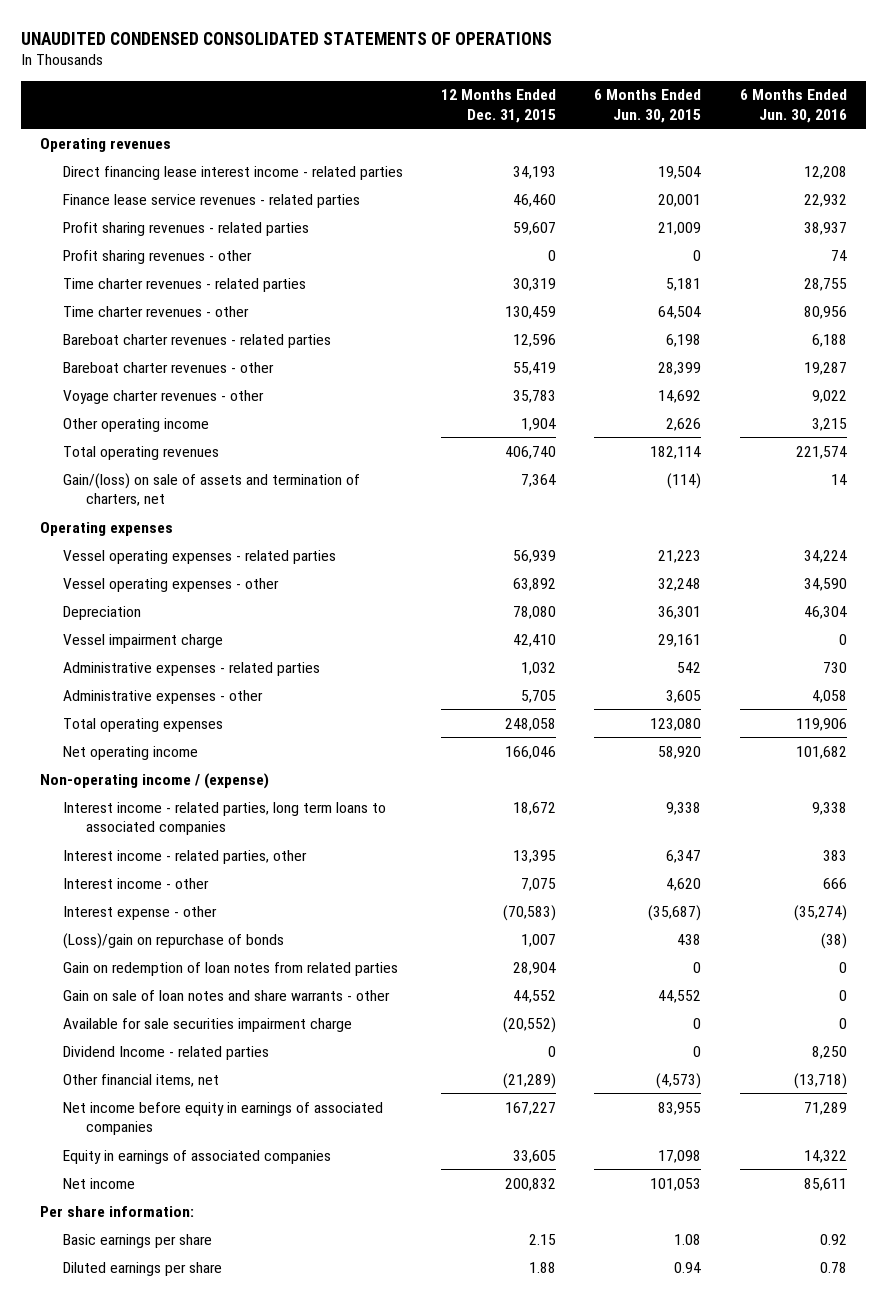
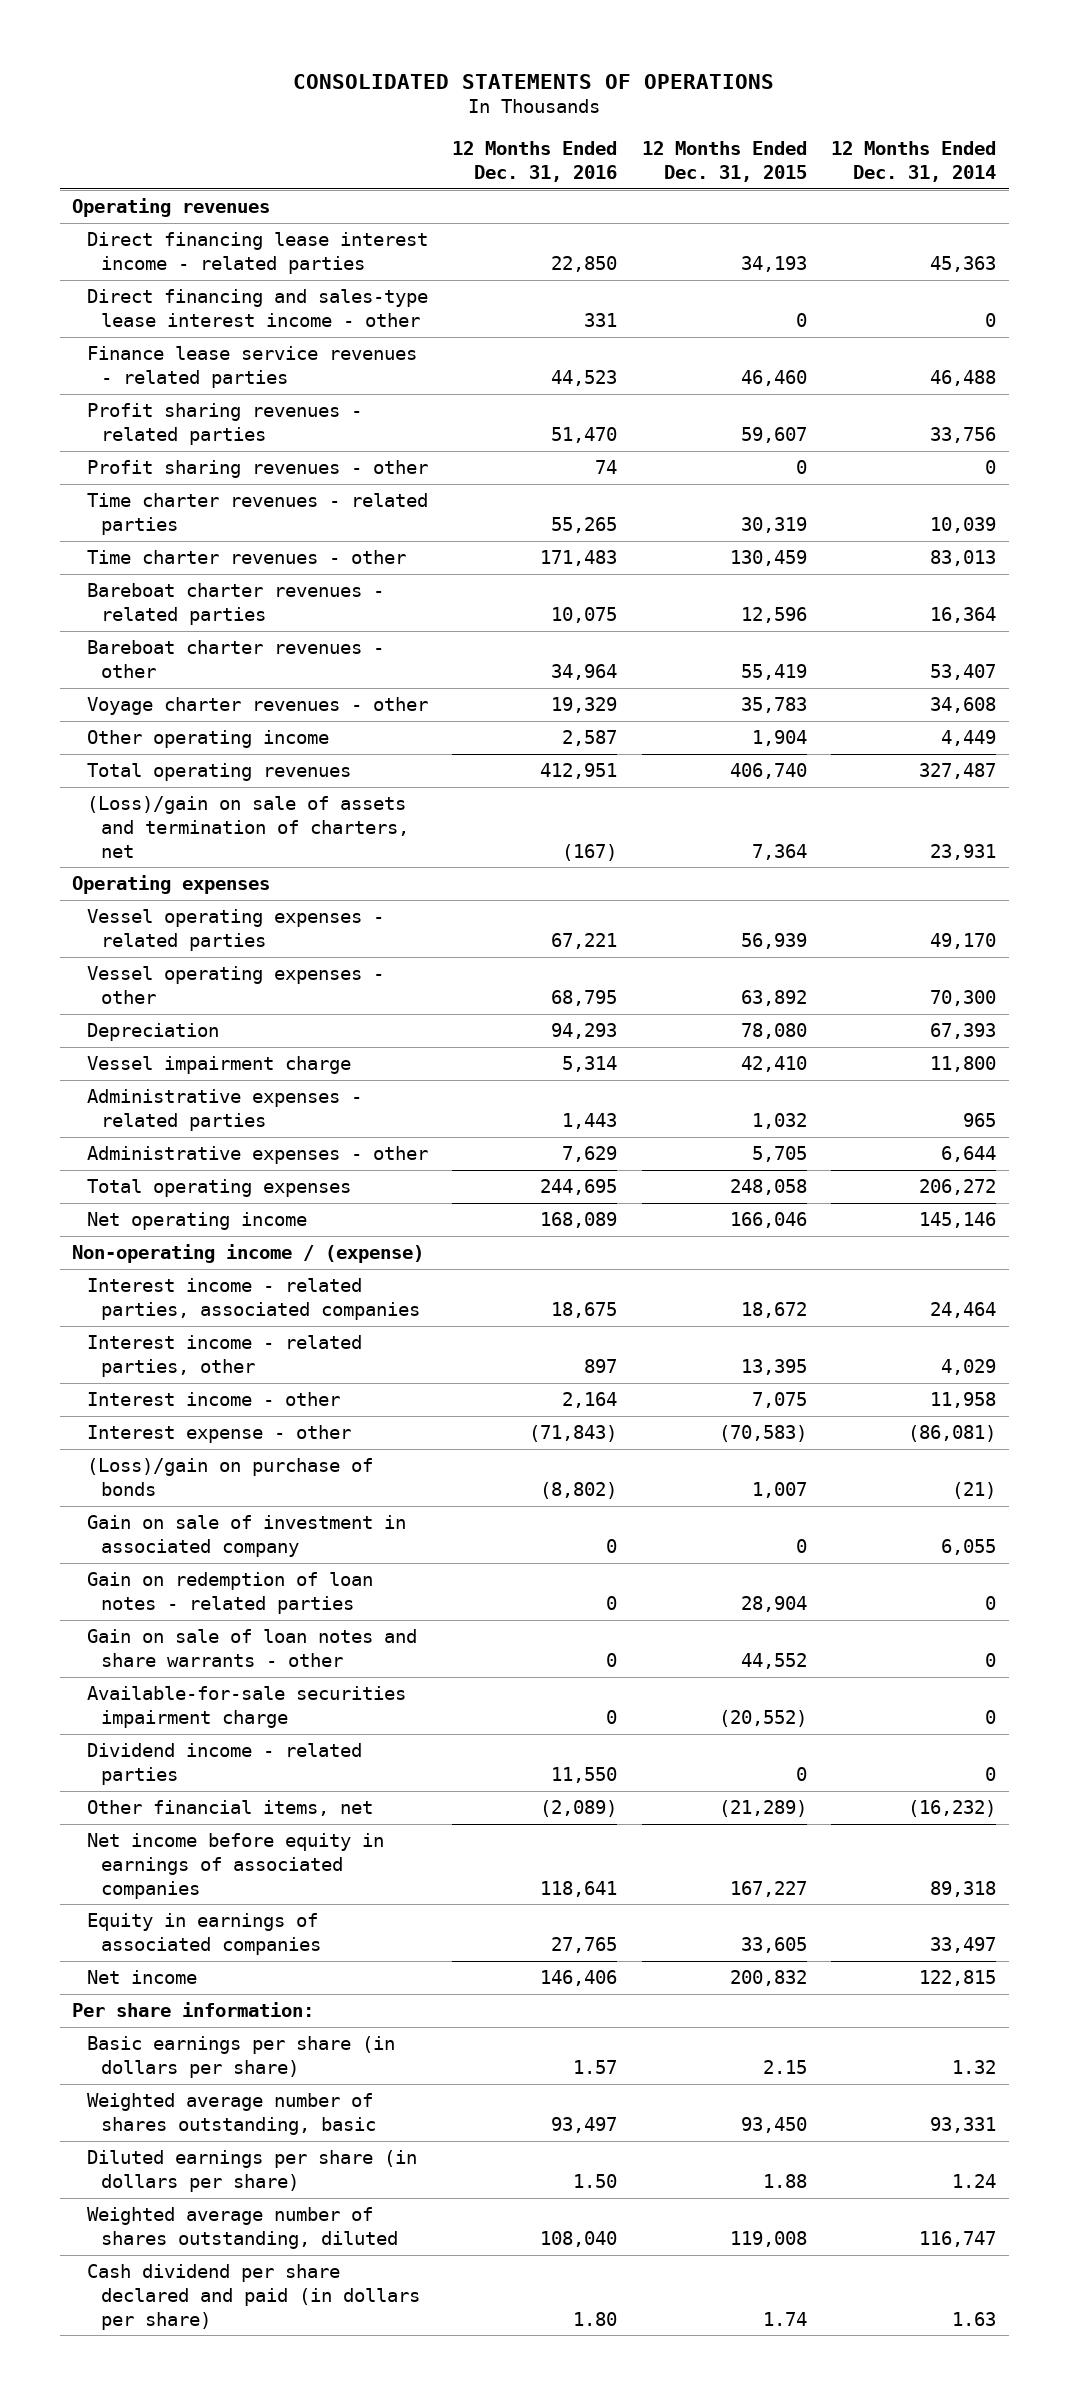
- UNAUDITED CONDENSED CONSOLIDATED STATEMENTS OF OPERATIONS
+ CONSOLIDATED STATEMENTS OF OPERATIONS
- | 12 Months Ended Dec. 31, 2015 | 6 Months Ended Jun. 30, 2015 | 6 Months Ended Jun. 30, 2016
+ | 12 Months Ended Dec. 31, 2016 | 12 Months Ended Dec. 31, 2015 | 12 Months Ended Dec. 31, 2014
+ Direct financing and sales-type lease interest income - other | 331 | 0 | 0
- Gain/(loss) on sale of assets and termination of charters, net | 7,364 | (114) | 14
+ (Loss)/gain on sale of assets and termination of charters, net | (167) | 7,364 | 23,931
- Interest income - related parties, long term loans to associated companies | 18,672 | 9,338 | 9,338
+ Interest income - related parties, associated companies | 18,675 | 18,672 | 24,464
- (Loss)/gain on repurchase of bonds | 1,007 | 438 | (38)
- Gain on redemption of loan notes from related parties | 28,904 | 0 | 0
+ (Loss)/gain on purchase of bonds | (8,802) | 1,007 | (21)
+ Gain on sale of investment in associated company | 0 | 0 | 6,055
+ Gain on redemption of loan notes - related parties | 0 | 28,904 | 0
- Available for sale securities impairment charge | (20,552) | 0 | 0
- Dividend Income - related parties | 0 | 0 | 8,250
+ Available-for-sale securities impairment charge | 0 | (20,552) | 0
+ Dividend income - related parties | 11,550 | 0 | 0
- Basic earnings per share | 2.15 | 1.08 | 0.92
- Diluted earnings per share | 1.88 | 0.94 | 0.78
+ Basic earnings per share (in dollars per share) | 1.57 | 2.15 | 1.32
+ Weighted average number of shares outstanding, basic | 93,497 | 93,450 | 93,331
+ Diluted earnings per share (in dollars per share) | 1.50 | 1.88 | 1.24
+ Weighted average number of shares outstanding, diluted | 108,040 | 119,008 | 116,747
+ Cash dividend per share declared and paid (in dollars per share) | 1.80 | 1.74 | 1.63

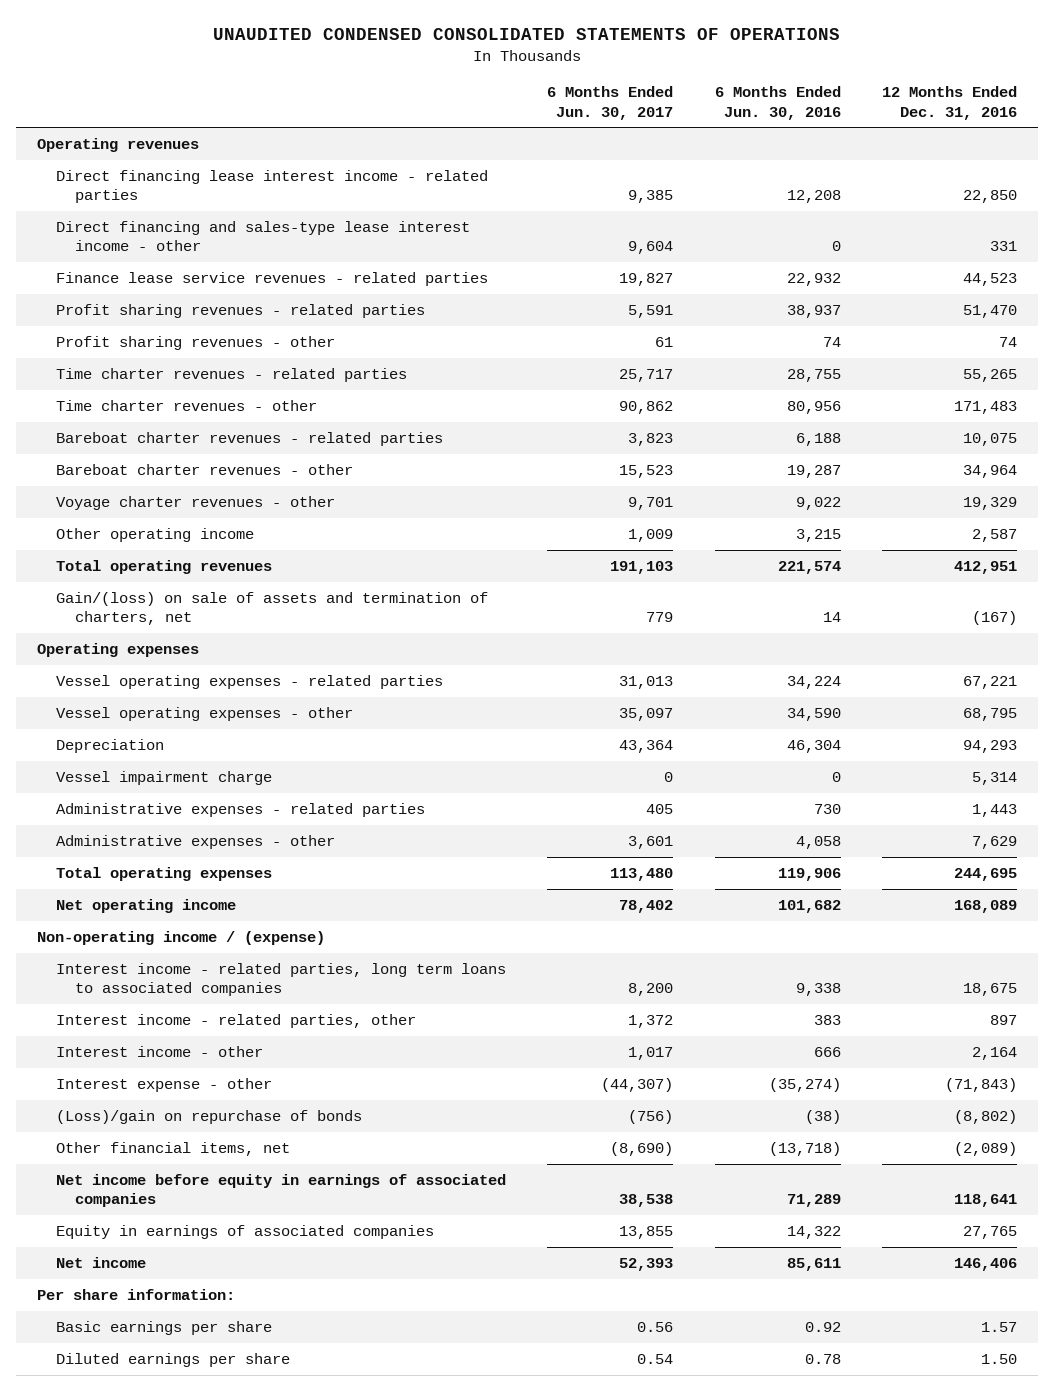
- CONSOLIDATED STATEMENTS OF OPERATIONS
+ UNAUDITED CONDENSED CONSOLIDATED STATEMENTS OF OPERATIONS
- | 12 Months Ended Dec. 31, 2016 | 12 Months Ended Dec. 31, 2015 | 12 Months Ended Dec. 31, 2014
+ | 6 Months Ended Jun. 30, 2017 | 6 Months Ended Jun. 30, 2016 | 12 Months Ended Dec. 31, 2016
- (Loss)/gain on sale of assets and termination of charters, net | (167) | 7,364 | 23,931
+ Gain/(loss) on sale of assets and termination of charters, net | 779 | 14 | (167)
- Interest income - related parties, associated companies | 18,675 | 18,672 | 24,464
+ Interest income - related parties, long term loans to associated companies | 8,200 | 9,338 | 18,675
- (Loss)/gain on purchase of bonds | (8,802) | 1,007 | (21)
- Gain on sale of investment in associated company | 0 | 0 | 6,055
- Gain on redemption of loan notes - related parties | 0 | 28,904 | 0
- Gain on sale of loan notes and share warrants - other | 0 | 44,552 | 0
- Available-for-sale securities impairment charge | 0 | (20,552) | 0
- Dividend income - related parties | 11,550 | 0 | 0
+ (Loss)/gain on repurchase of bonds | (756) | (38) | (8,802)
- Basic earnings per share (in dollars per share) | 1.57 | 2.15 | 1.32
- Weighted average number of shares outstanding, basic | 93,497 | 93,450 | 93,331
- Diluted earnings per share (in dollars per share) | 1.50 | 1.88 | 1.24
- Weighted average number of shares outstanding, diluted | 108,040 | 119,008 | 116,747
- Cash dividend per share declared and paid (in dollars per share) | 1.80 | 1.74 | 1.63
+ Basic earnings per share | 0.56 | 0.92 | 1.57
+ Diluted earnings per share | 0.54 | 0.78 | 1.50

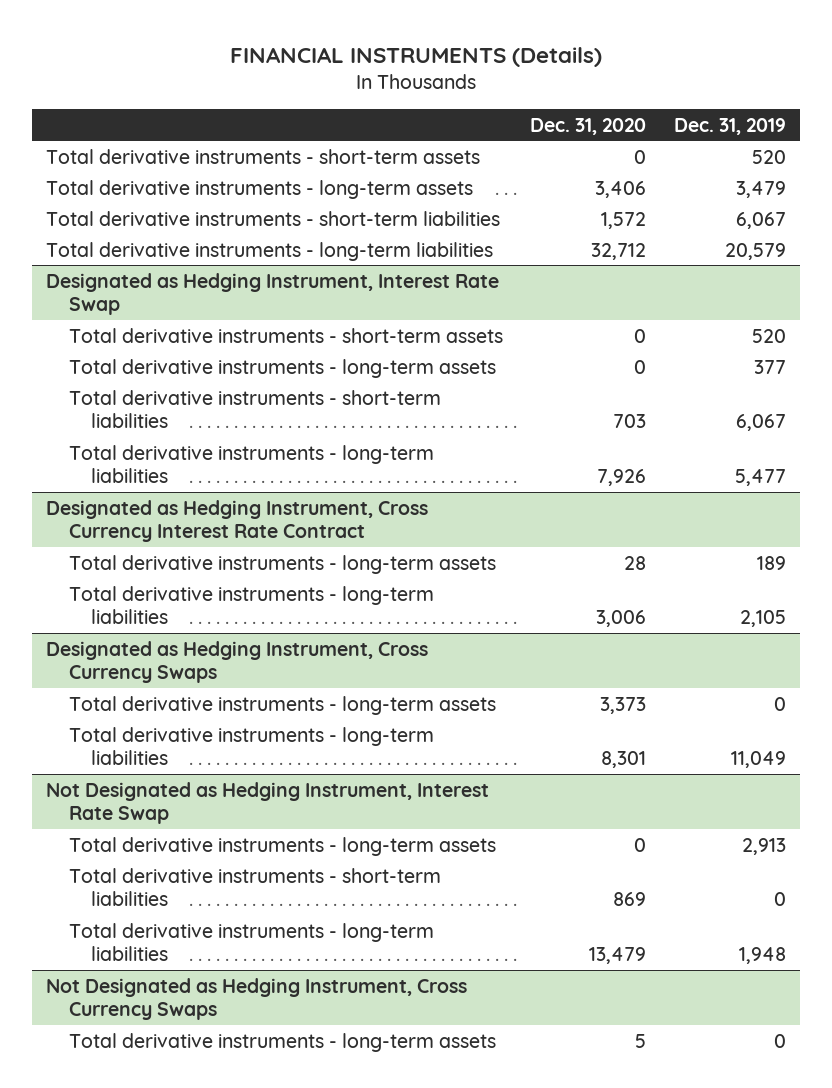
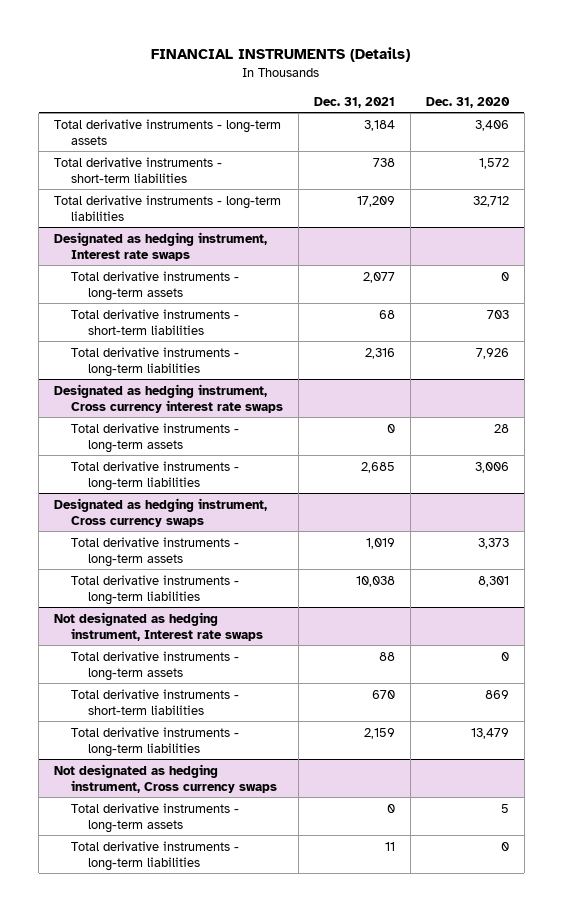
- | Dec. 31, 2020 | Dec. 31, 2019
+ | Dec. 31, 2021 | Dec. 31, 2020
- Total derivative instruments - short-term assets | 0 | 520
- Designated as Hedging Instrument, Interest Rate Swap
- Total derivative instruments - short-term assets | 0 | 520
+ Designated as hedging instrument, Interest rate swaps
- Designated as Hedging Instrument, Cross Currency Interest Rate Contract
+ Designated as hedging instrument, Cross currency interest rate swaps
- Designated as Hedging Instrument, Cross Currency Swaps
+ Designated as hedging instrument, Cross currency swaps
- Not Designated as Hedging Instrument, Interest Rate Swap
+ Not designated as hedging instrument, Interest rate swaps
- Not Designated as Hedging Instrument, Cross Currency Swaps
+ Not designated as hedging instrument, Cross currency swaps
+ Total derivative instruments - long-term liabilities | 11 | 0

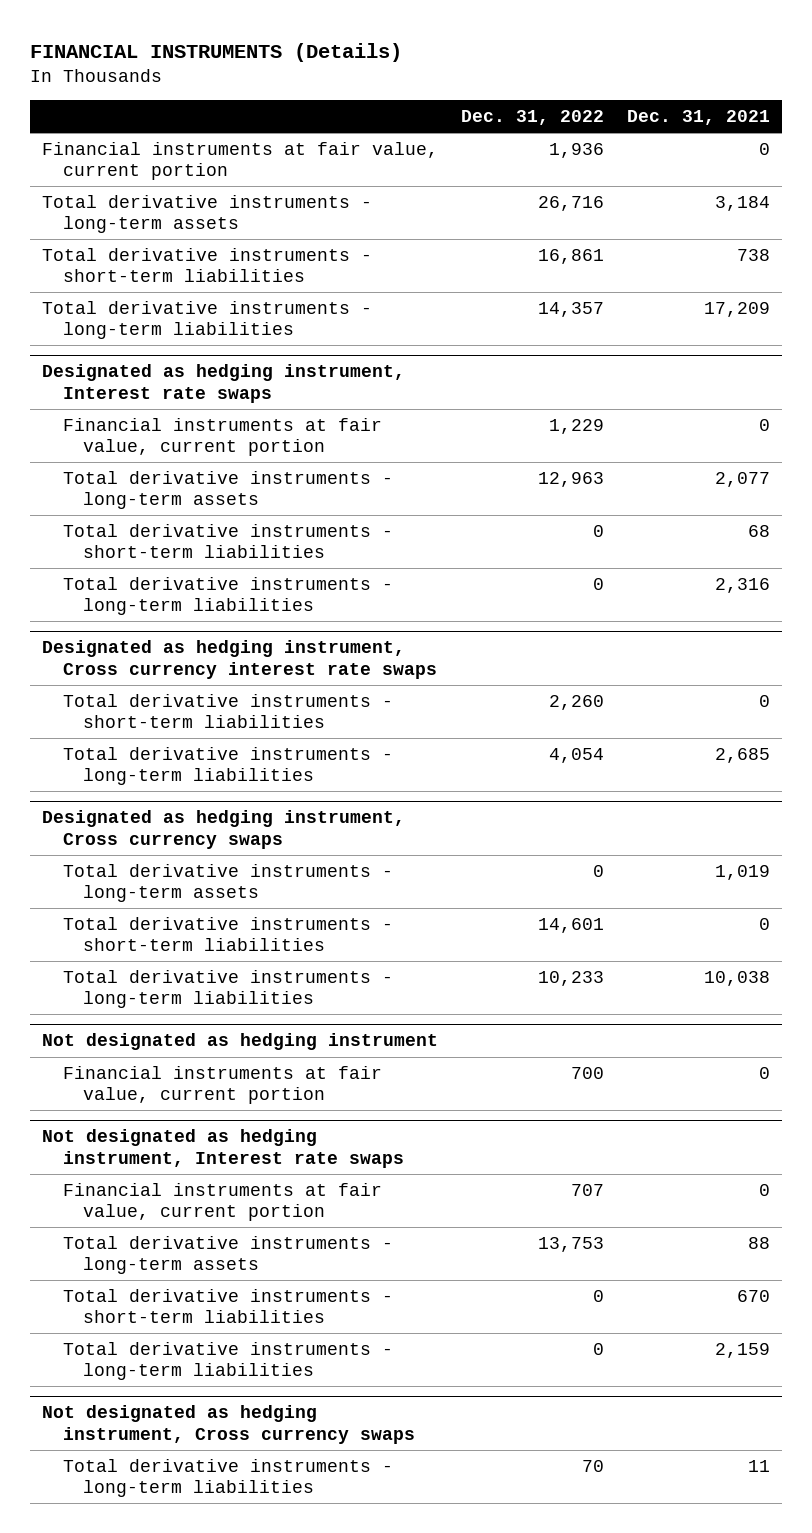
- | Dec. 31, 2021 | Dec. 31, 2020
+ | Dec. 31, 2022 | Dec. 31, 2021
+ Financial instruments at fair value, current portion | 1,936 | 0
@ Designated as hedging instrument, Interest rate swaps
+ Financial instruments at fair value, current portion | 1,229 | 0
@ Designated as hedging instrument, Cross currency interest rate swaps
- Total derivative instruments - long-term assets | 0 | 28
+ Total derivative instruments - short-term liabilities | 2,260 | 0
@ Designated as hedging instrument, Cross currency swaps
+ Total derivative instruments - short-term liabilities | 14,601 | 0
+ Not designated as hedging instrument
+ Financial instruments at fair value, current portion | 700 | 0
@ Not designated as hedging instrument, Interest rate swaps
+ Financial instruments at fair value, current portion | 707 | 0
@ Not designated as hedging instrument, Cross currency swaps
- Total derivative instruments - long-term assets | 0 | 5

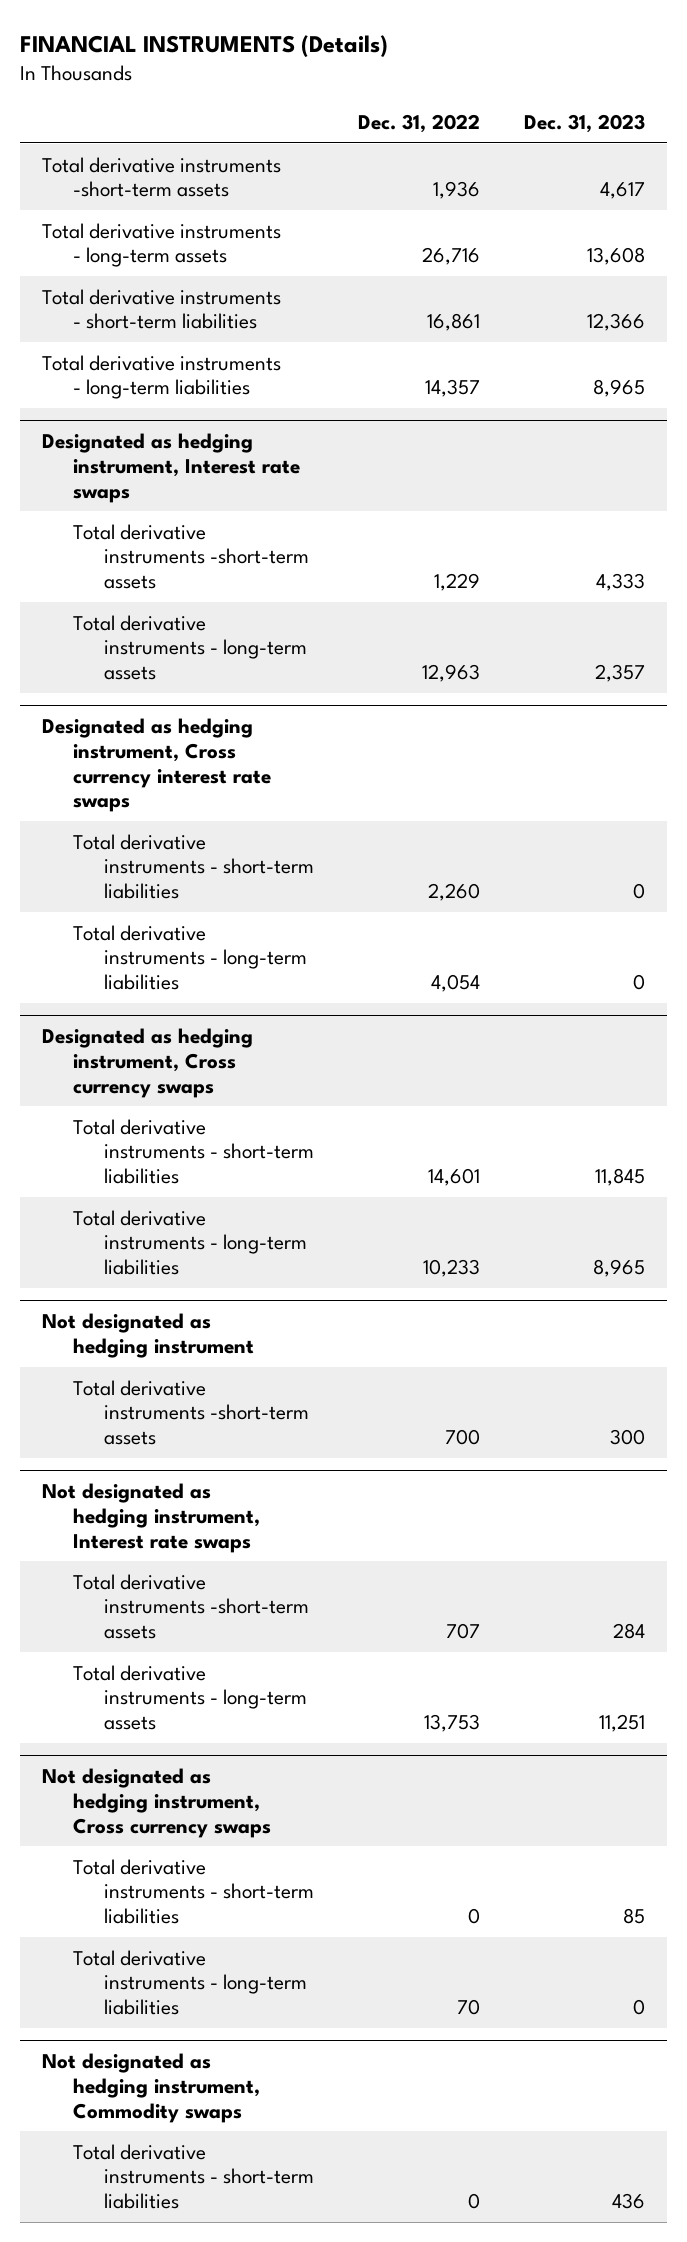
- | Dec. 31, 2022 | Dec. 31, 2021
+ | Dec. 31, 2022 | Dec. 31, 2023
- Financial instruments at fair value, current portion | 1,936 | 0
+ Total derivative instruments -short-term assets | 1,936 | 4,617
@ Designated as hedging instrument, Interest rate swaps
- Financial instruments at fair value, current portion | 1,229 | 0
+ Total derivative instruments -short-term assets | 1,229 | 4,333
- Total derivative instruments - short-term liabilities | 0 | 68
- Total derivative instruments - long-term liabilities | 0 | 2,316
@ Designated as hedging instrument, Cross currency swaps
- Total derivative instruments - long-term assets | 0 | 1,019
@ Not designated as hedging instrument
- Financial instruments at fair value, current portion | 700 | 0
+ Total derivative instruments -short-term assets | 700 | 300
@ Not designated as hedging instrument, Interest rate swaps
- Financial instruments at fair value, current portion | 707 | 0
+ Total derivative instruments -short-term assets | 707 | 284
- Total derivative instruments - short-term liabilities | 0 | 670
- Total derivative instruments - long-term liabilities | 0 | 2,159
@ Not designated as hedging instrument, Cross currency swaps
+ Total derivative instruments - short-term liabilities | 0 | 85
+ Not designated as hedging instrument, Commodity swaps
+ Total derivative instruments - short-term liabilities | 0 | 436

